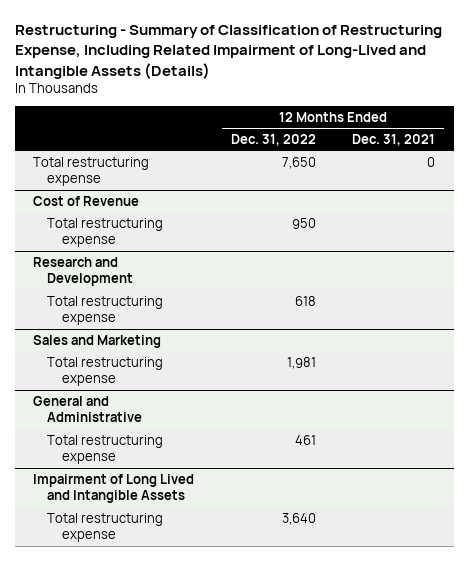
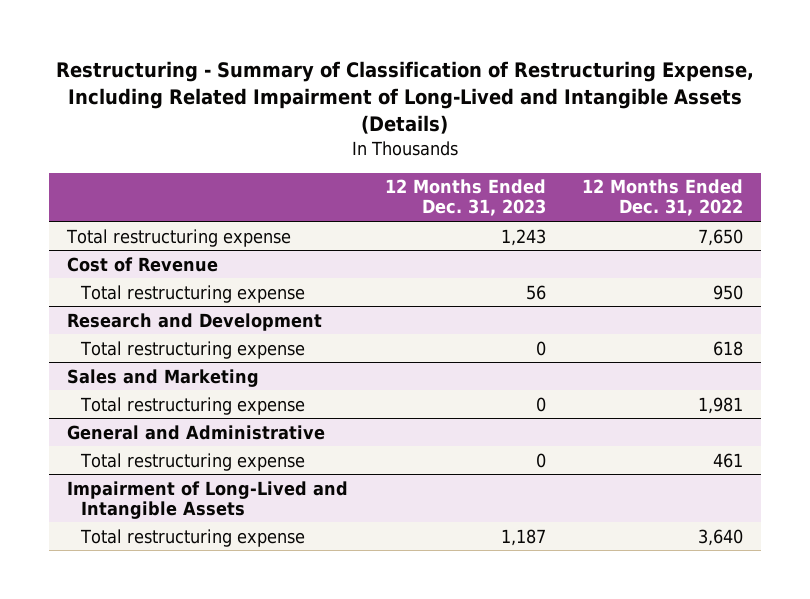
- | 12 Months Ended Dec. 31, 2022 | 12 Months Ended Dec. 31, 2021
+ | 12 Months Ended Dec. 31, 2023 | 12 Months Ended Dec. 31, 2022
- Impairment of Long Lived and Intangible Assets
+ Impairment of Long-Lived and Intangible Assets

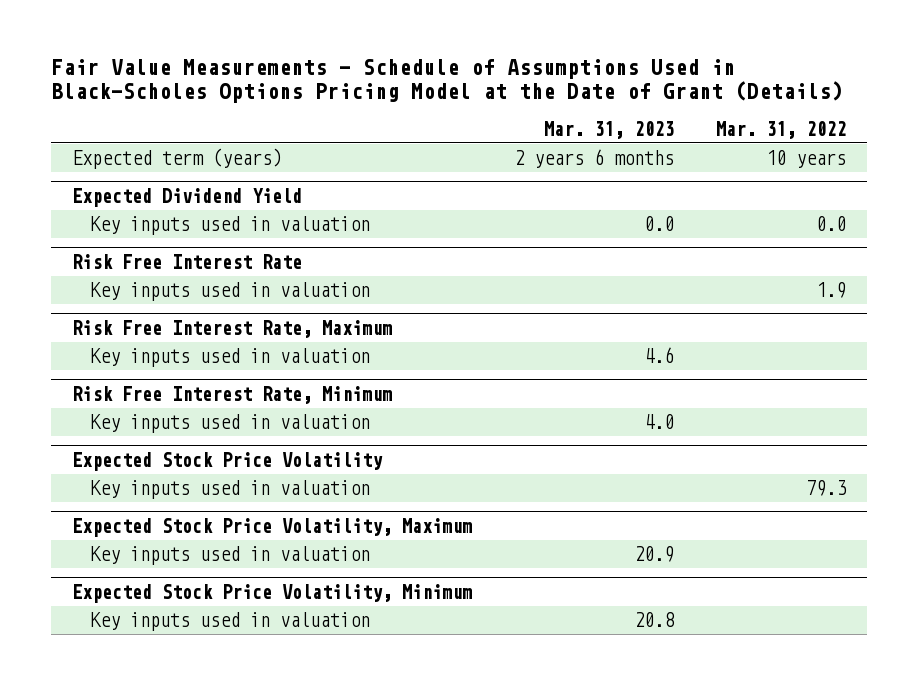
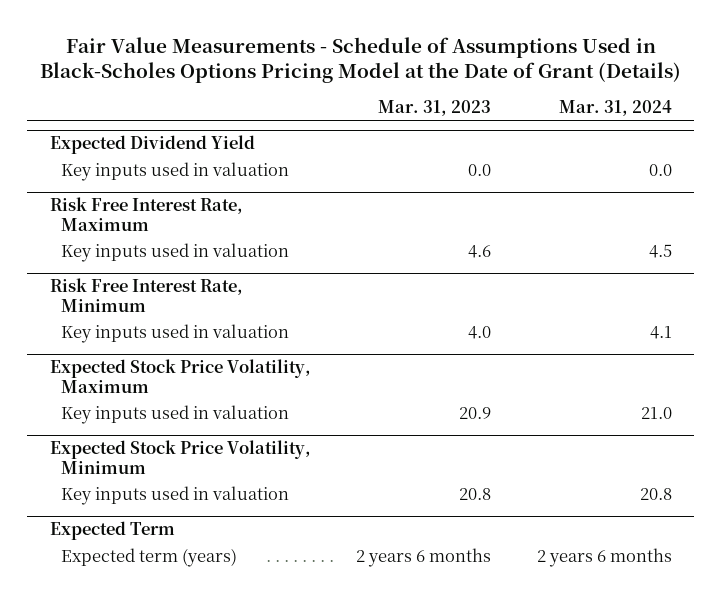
- | Mar. 31, 2023 | Mar. 31, 2022
+ | Mar. 31, 2023 | Mar. 31, 2024
- Expected term (years) | 2 years 6 months | 10 years
- Risk Free Interest Rate
- Key inputs used in valuation | | 1.9
- Expected Stock Price Volatility
- Key inputs used in valuation | | 79.3
+ Expected Term
+ Expected term (years) | 2 years 6 months | 2 years 6 months

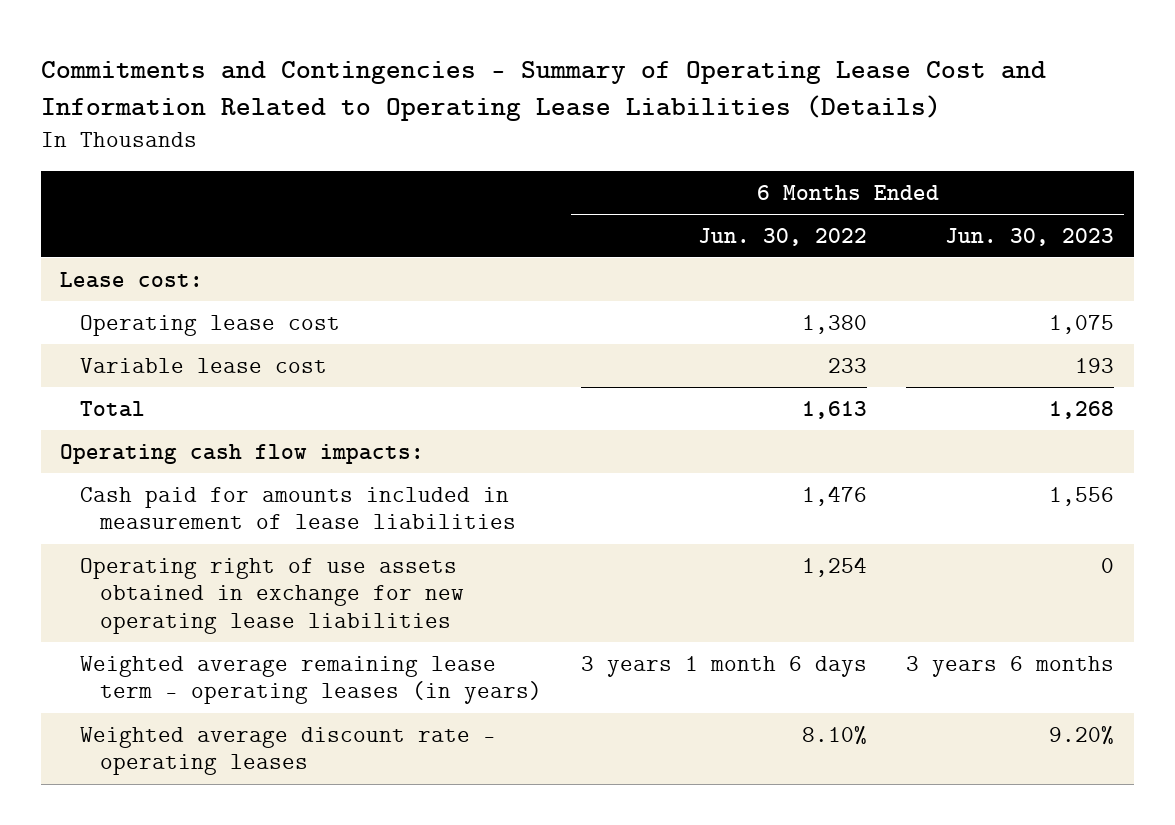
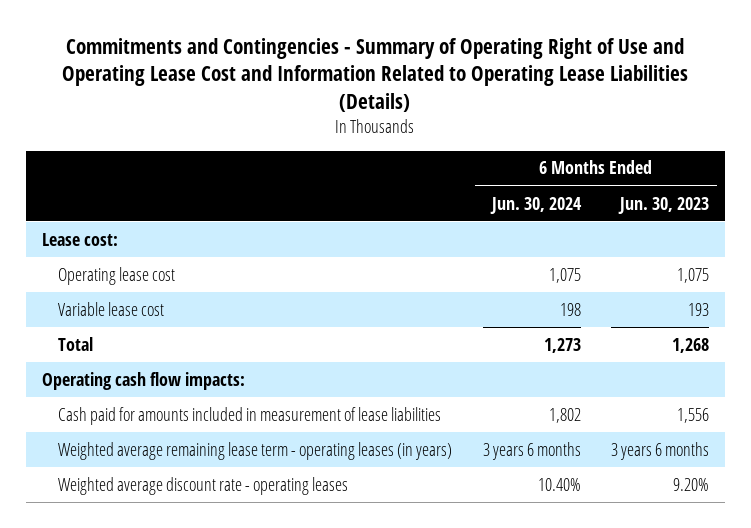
- Commitments and Contingencies - Summary of Operating Lease Cost and Information Related to Operating Lease Liabilities (Details)
+ Commitments and Contingencies - Summary of Operating Right of Use and Operating Lease Cost and Information Related to Operating Lease Liabilities (Details)
- | 6 Months Ended Jun. 30, 2022 | 6 Months Ended Jun. 30, 2023
+ | 6 Months Ended Jun. 30, 2024 | 6 Months Ended Jun. 30, 2023
- Operating right of use assets obtained in exchange for new operating lease liabilities | 1,254 | 0

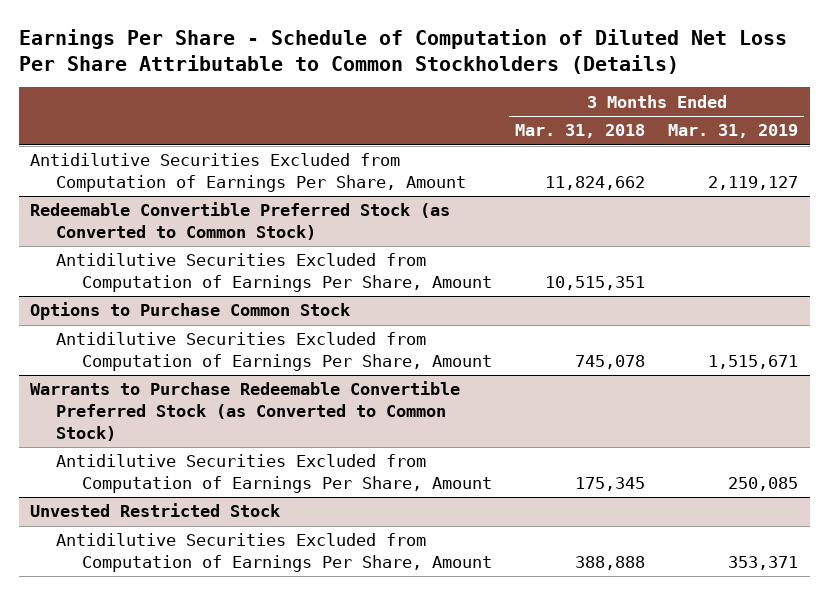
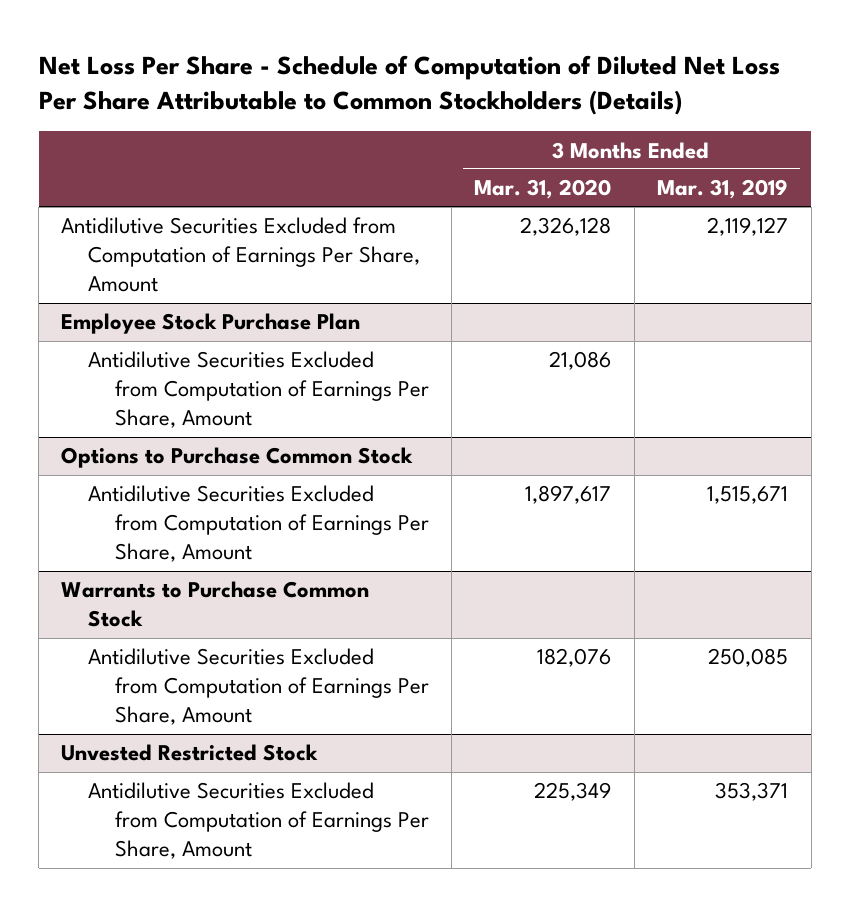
- Earnings Per Share - Schedule of Computation of Diluted Net Loss Per Share Attributable to Common Stockholders (Details)
+ Net Loss Per Share - Schedule of Computation of Diluted Net Loss Per Share Attributable to Common Stockholders (Details)
- | 3 Months Ended Mar. 31, 2018 | 3 Months Ended Mar. 31, 2019
+ | 3 Months Ended Mar. 31, 2020 | 3 Months Ended Mar. 31, 2019
- Redeemable Convertible Preferred Stock (as Converted to Common Stock)
+ Employee Stock Purchase Plan
- Warrants to Purchase Redeemable Convertible Preferred Stock (as Converted to Common Stock)
+ Warrants to Purchase Common Stock

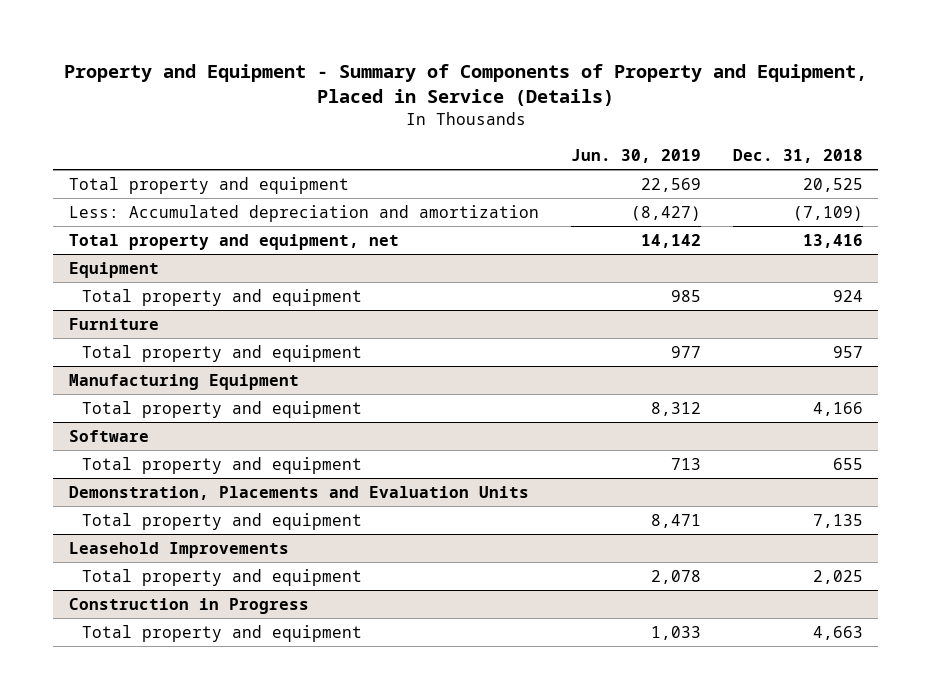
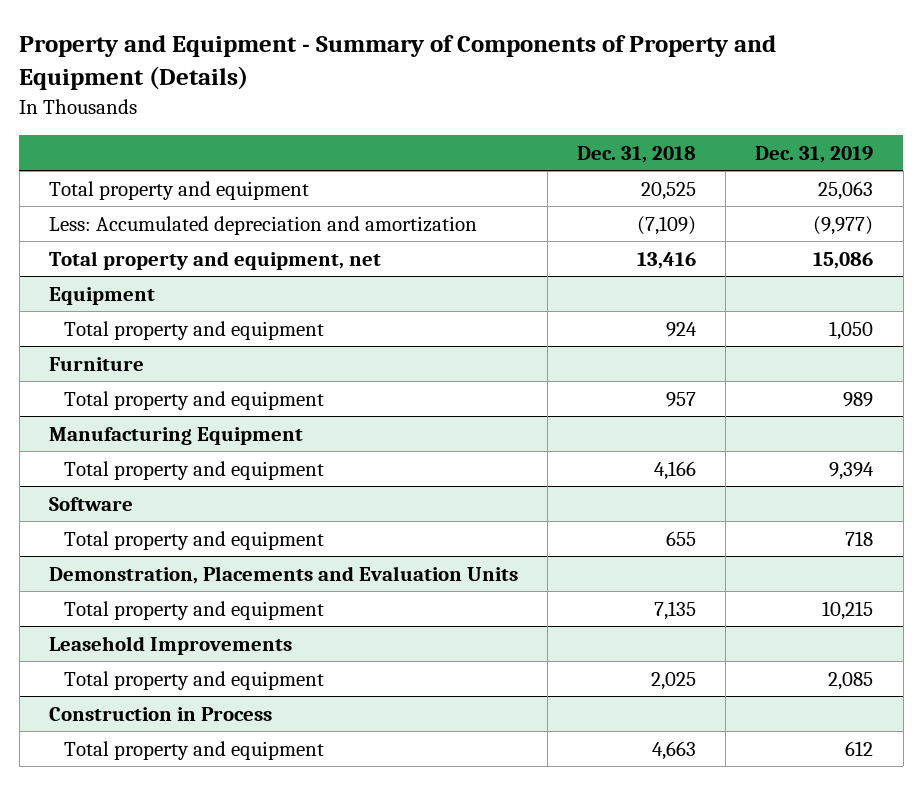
- Property and Equipment - Summary of Components of Property and Equipment, Placed in Service (Details)
+ Property and Equipment - Summary of Components of Property and Equipment (Details)
- | Jun. 30, 2019 | Dec. 31, 2018
+ | Dec. 31, 2018 | Dec. 31, 2019
- Construction in Progress
+ Construction in Process

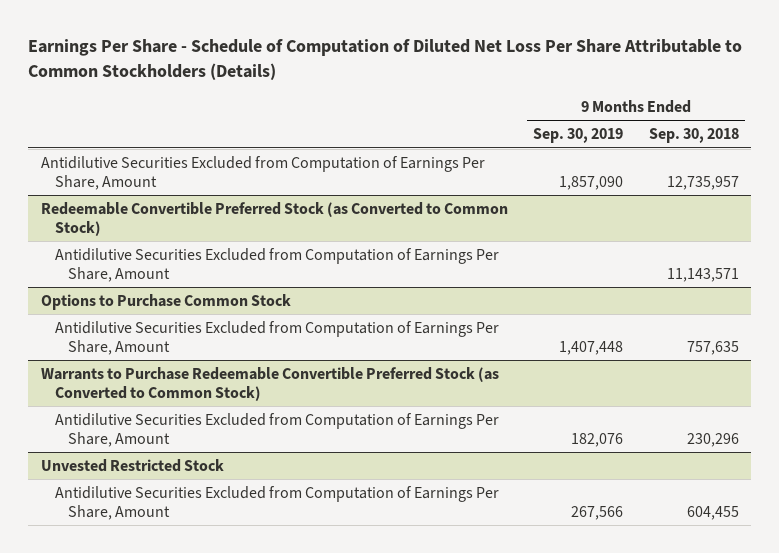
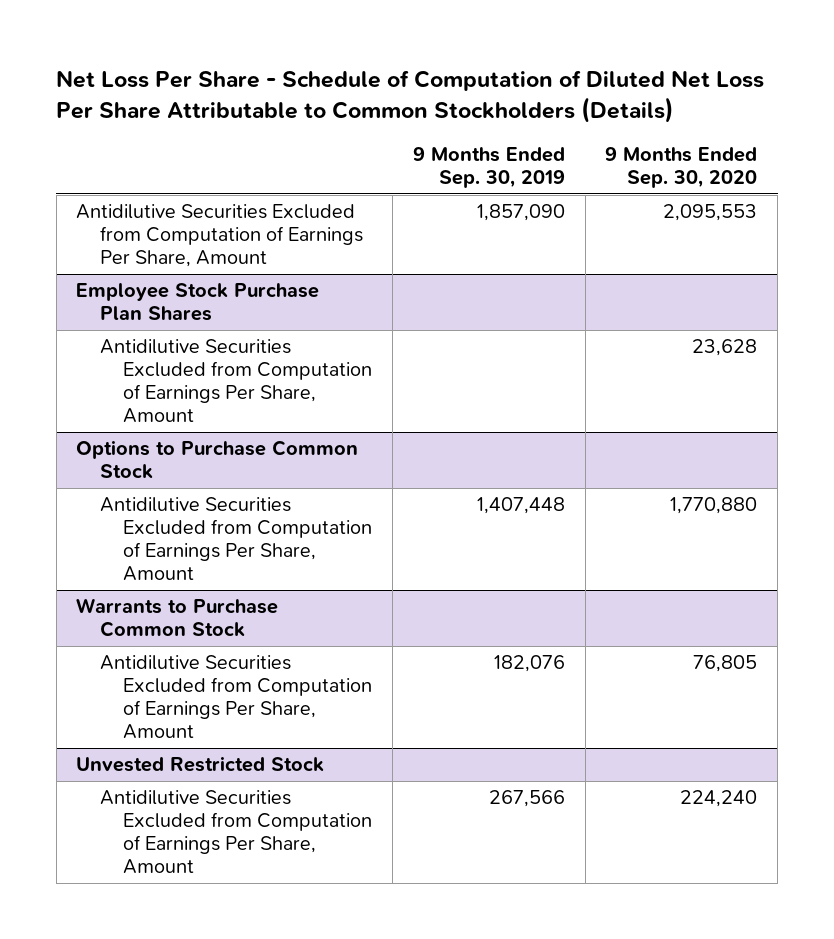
- Earnings Per Share - Schedule of Computation of Diluted Net Loss Per Share Attributable to Common Stockholders (Details)
+ Net Loss Per Share - Schedule of Computation of Diluted Net Loss Per Share Attributable to Common Stockholders (Details)
- | 9 Months Ended Sep. 30, 2019 | 9 Months Ended Sep. 30, 2018
+ | 9 Months Ended Sep. 30, 2019 | 9 Months Ended Sep. 30, 2020
- Redeemable Convertible Preferred Stock (as Converted to Common Stock)
+ Employee Stock Purchase Plan Shares
- Warrants to Purchase Redeemable Convertible Preferred Stock (as Converted to Common Stock)
+ Warrants to Purchase Common Stock

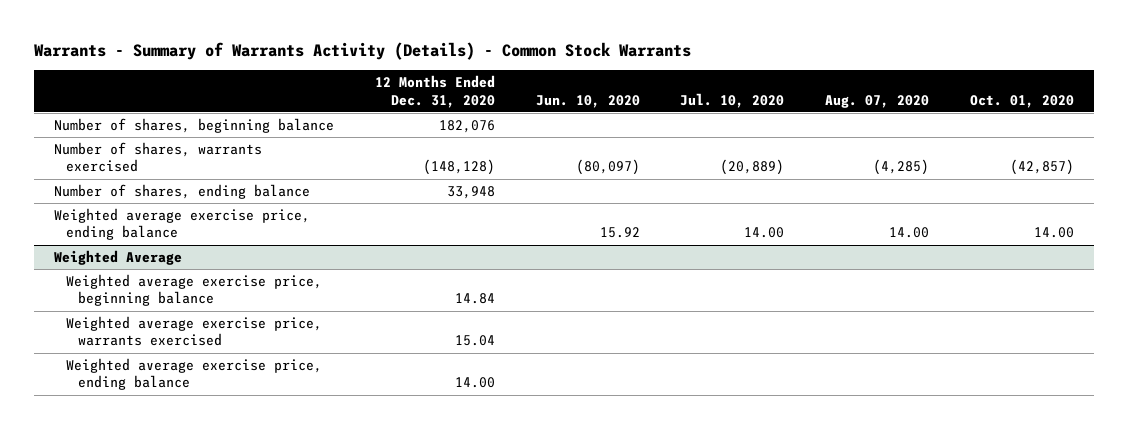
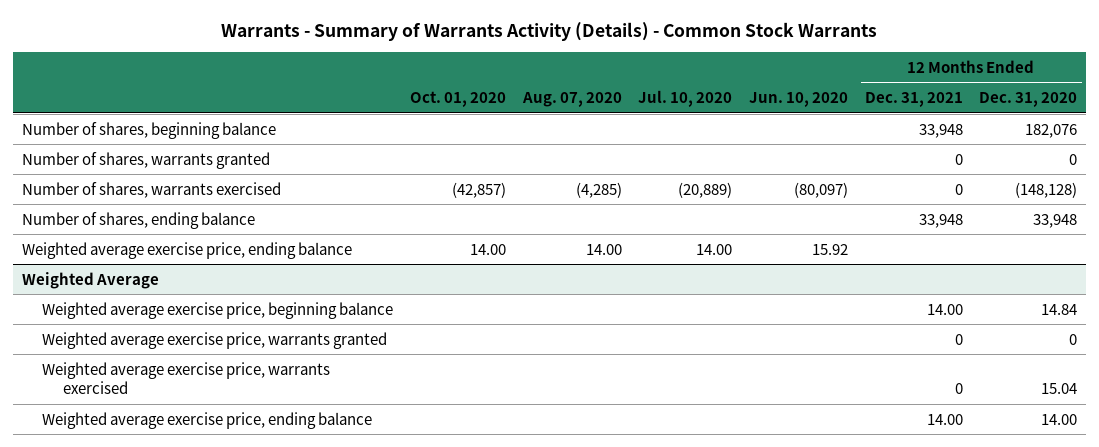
- | 12 Months Ended Dec. 31, 2020 | Jun. 10, 2020 | Jul. 10, 2020 | Aug. 07, 2020 | Oct. 01, 2020
+ | Oct. 01, 2020 | Aug. 07, 2020 | Jul. 10, 2020 | Jun. 10, 2020 | 12 Months Ended Dec. 31, 2021 | 12 Months Ended Dec. 31, 2020
+ Number of shares, warrants granted | | | | | 0 | 0
@ Weighted Average
+ Weighted average exercise price, warrants granted | | | | | 0 | 0

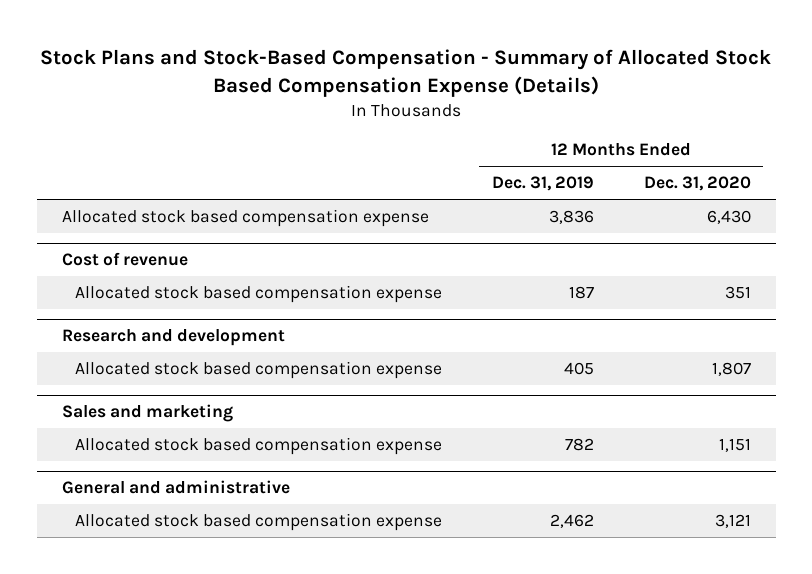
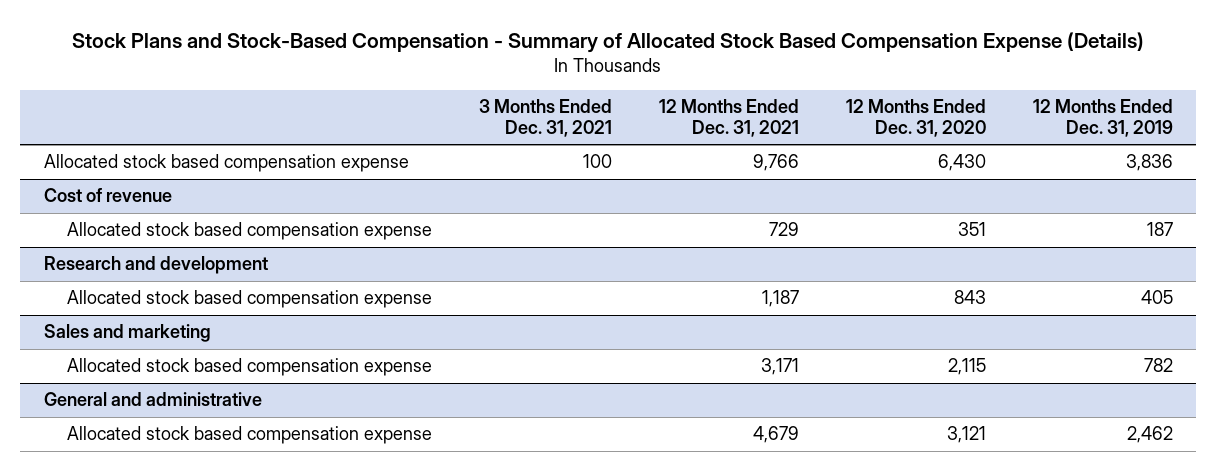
- | 12 Months Ended Dec. 31, 2019 | 12 Months Ended Dec. 31, 2020
+ | 3 Months Ended Dec. 31, 2021 | 12 Months Ended Dec. 31, 2021 | 12 Months Ended Dec. 31, 2020 | 12 Months Ended Dec. 31, 2019
@ Research and development
- Allocated stock based compensation expense | 405 | 1,807
+ Allocated stock based compensation expense | | 1,187 | 843 | 405
@ Sales and marketing
- Allocated stock based compensation expense | 782 | 1,151
+ Allocated stock based compensation expense | | 3,171 | 2,115 | 782

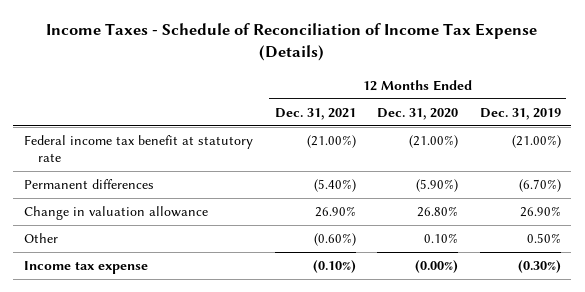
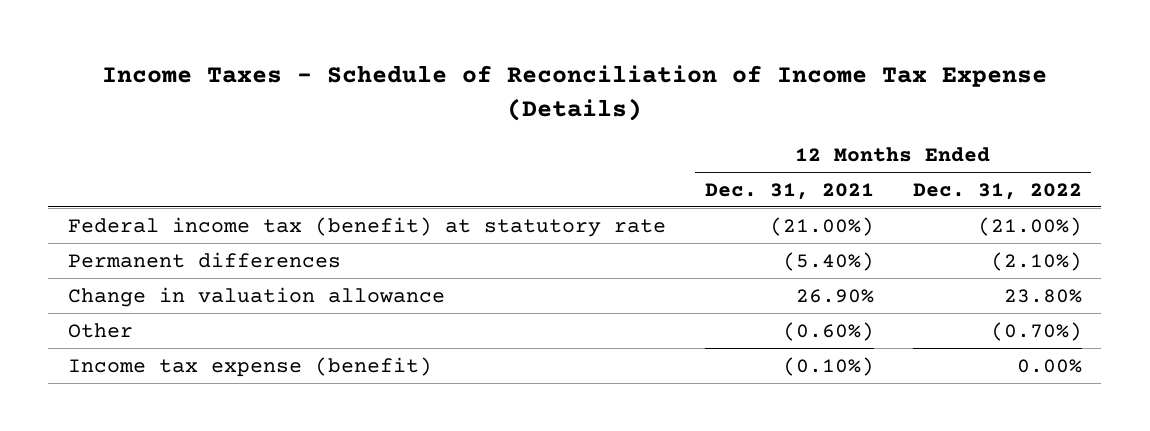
- | 12 Months Ended Dec. 31, 2021 | 12 Months Ended Dec. 31, 2020 | 12 Months Ended Dec. 31, 2019
+ | 12 Months Ended Dec. 31, 2021 | 12 Months Ended Dec. 31, 2022
- Federal income tax benefit at statutory rate | (21.00%) | (21.00%) | (21.00%)
+ Federal income tax (benefit) at statutory rate | (21.00%) | (21.00%)
- Income tax expense | (0.10%) | (0.00%) | (0.30%)
+ Income tax expense (benefit) | (0.10%) | 0.00%

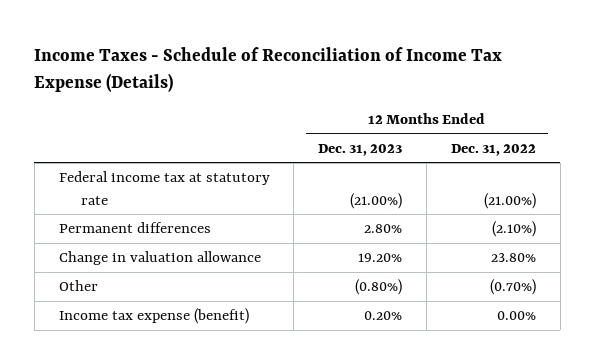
- | 12 Months Ended Dec. 31, 2021 | 12 Months Ended Dec. 31, 2022
+ | 12 Months Ended Dec. 31, 2023 | 12 Months Ended Dec. 31, 2022
- Federal income tax (benefit) at statutory rate | (21.00%) | (21.00%)
+ Federal income tax at statutory rate | (21.00%) | (21.00%)

